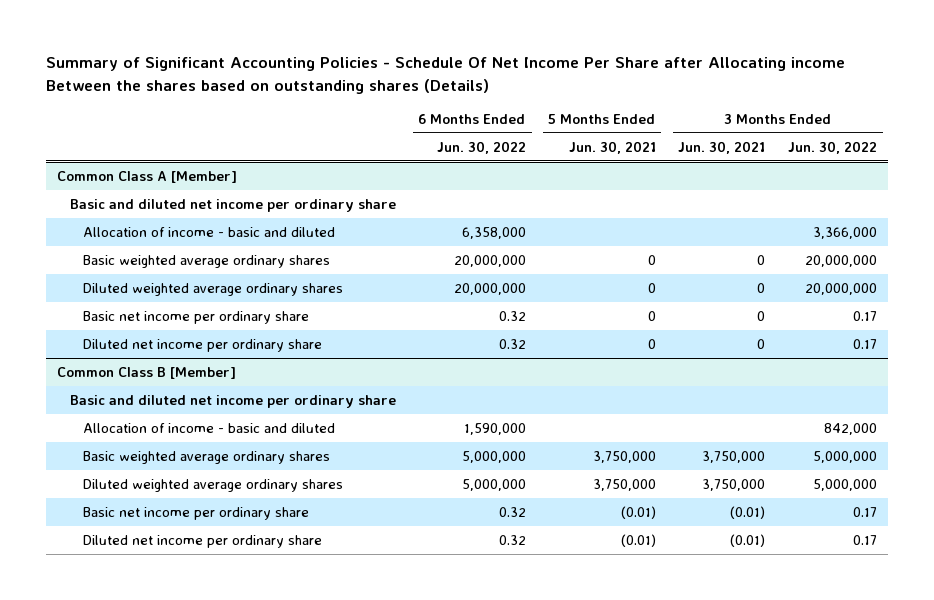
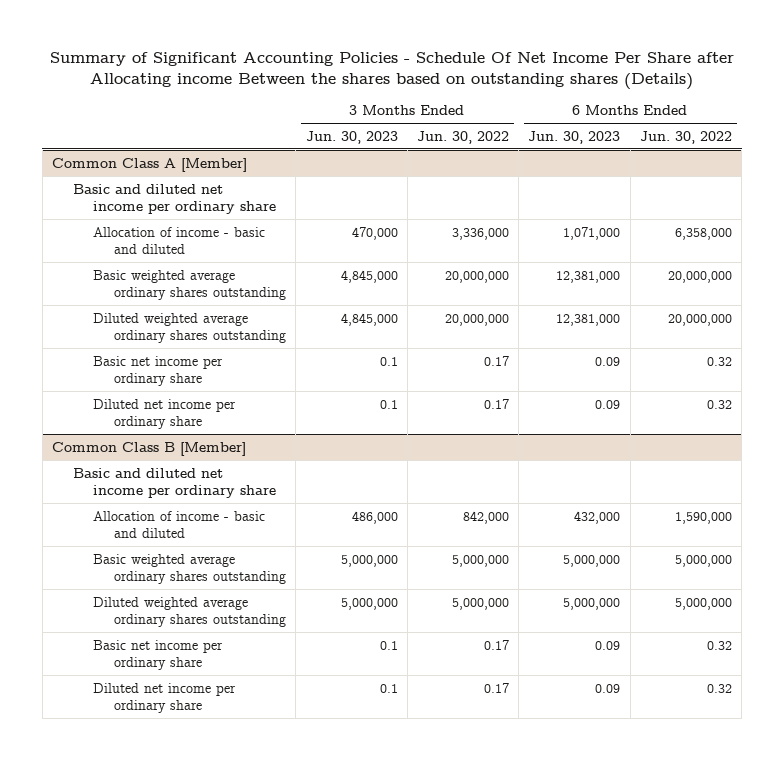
- | 6 Months Ended Jun. 30, 2022 | 5 Months Ended Jun. 30, 2021 | 3 Months Ended Jun. 30, 2021 | 3 Months Ended Jun. 30, 2022
+ | 3 Months Ended Jun. 30, 2023 | 3 Months Ended Jun. 30, 2022 | 6 Months Ended Jun. 30, 2023 | 6 Months Ended Jun. 30, 2022
@ Common Class A [Member]
- Allocation of income - basic and diluted | 6,358,000 | | | 3,366,000
- Basic weighted average ordinary shares | 20,000,000 | 0 | 0 | 20,000,000
- Diluted weighted average ordinary shares | 20,000,000 | 0 | 0 | 20,000,000
+ Allocation of income - basic and diluted | 470,000 | 3,336,000 | 1,071,000 | 6,358,000
+ Basic weighted average ordinary shares outstanding | 4,845,000 | 20,000,000 | 12,381,000 | 20,000,000
+ Diluted weighted average ordinary shares outstanding | 4,845,000 | 20,000,000 | 12,381,000 | 20,000,000
@ Common Class B [Member]
- Basic weighted average ordinary shares | 5,000,000 | 3,750,000 | 3,750,000 | 5,000,000
- Diluted weighted average ordinary shares | 5,000,000 | 3,750,000 | 3,750,000 | 5,000,000
+ Basic weighted average ordinary shares outstanding | 5,000,000 | 5,000,000 | 5,000,000 | 5,000,000
+ Diluted weighted average ordinary shares outstanding | 5,000,000 | 5,000,000 | 5,000,000 | 5,000,000

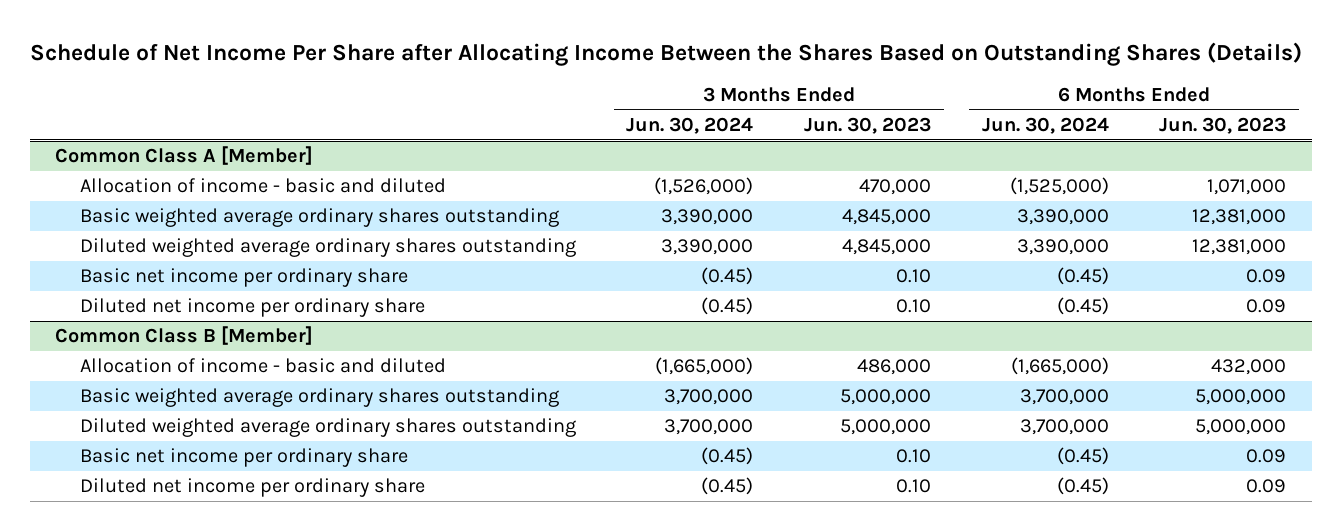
- Summary of Significant Accounting Policies - Schedule Of Net Income Per Share after Allocating income Between the shares based on outstanding shares (Details)
+ Schedule of Net Income Per Share after Allocating Income Between the Shares Based on Outstanding Shares (Details)
- | 3 Months Ended Jun. 30, 2023 | 3 Months Ended Jun. 30, 2022 | 6 Months Ended Jun. 30, 2023 | 6 Months Ended Jun. 30, 2022
+ | 3 Months Ended Jun. 30, 2024 | 3 Months Ended Jun. 30, 2023 | 6 Months Ended Jun. 30, 2024 | 6 Months Ended Jun. 30, 2023
@ Common Class A [Member]
- Basic and diluted net income per ordinary share
- Basic net income per ordinary share | 0.1 | 0.17 | 0.09 | 0.32
- Diluted net income per ordinary share | 0.1 | 0.17 | 0.09 | 0.32
+ Basic net income per ordinary share | (0.45) | 0.10 | (0.45) | 0.09
+ Diluted net income per ordinary share | (0.45) | 0.10 | (0.45) | 0.09
@ Common Class B [Member]
- Basic and diluted net income per ordinary share
- Basic net income per ordinary share | 0.1 | 0.17 | 0.09 | 0.32
- Diluted net income per ordinary share | 0.1 | 0.17 | 0.09 | 0.32
+ Basic net income per ordinary share | (0.45) | 0.10 | (0.45) | 0.09
+ Diluted net income per ordinary share | (0.45) | 0.10 | (0.45) | 0.09

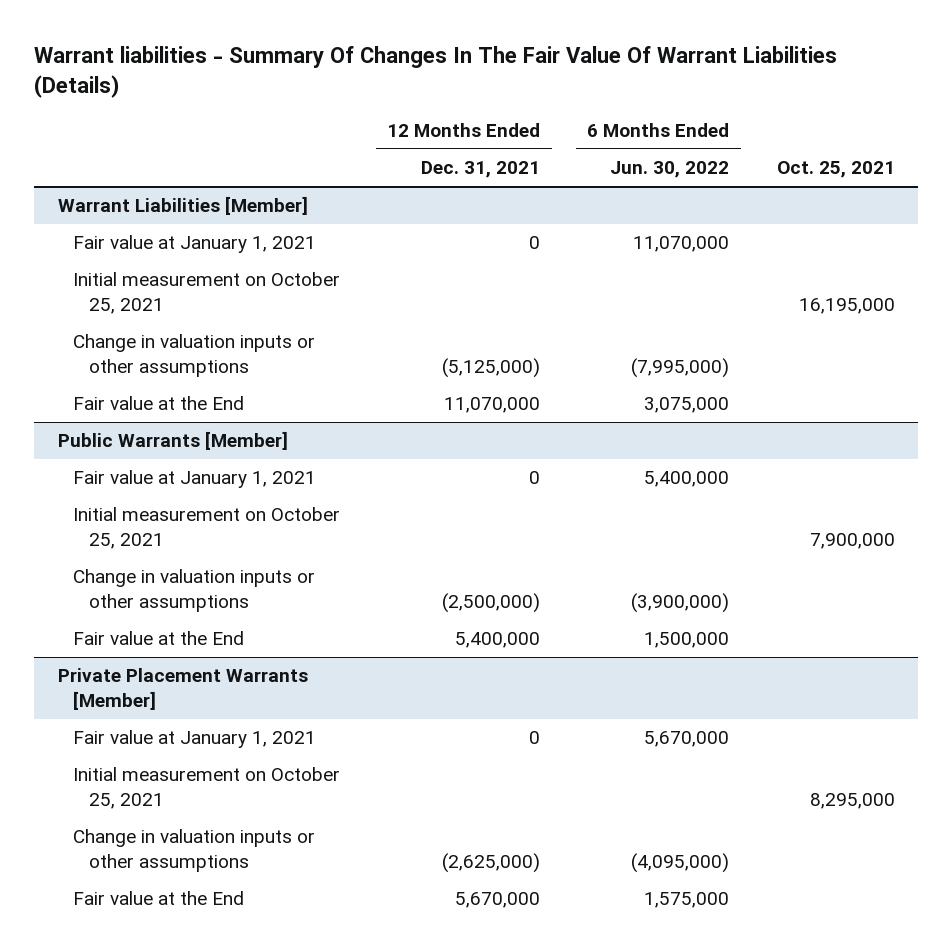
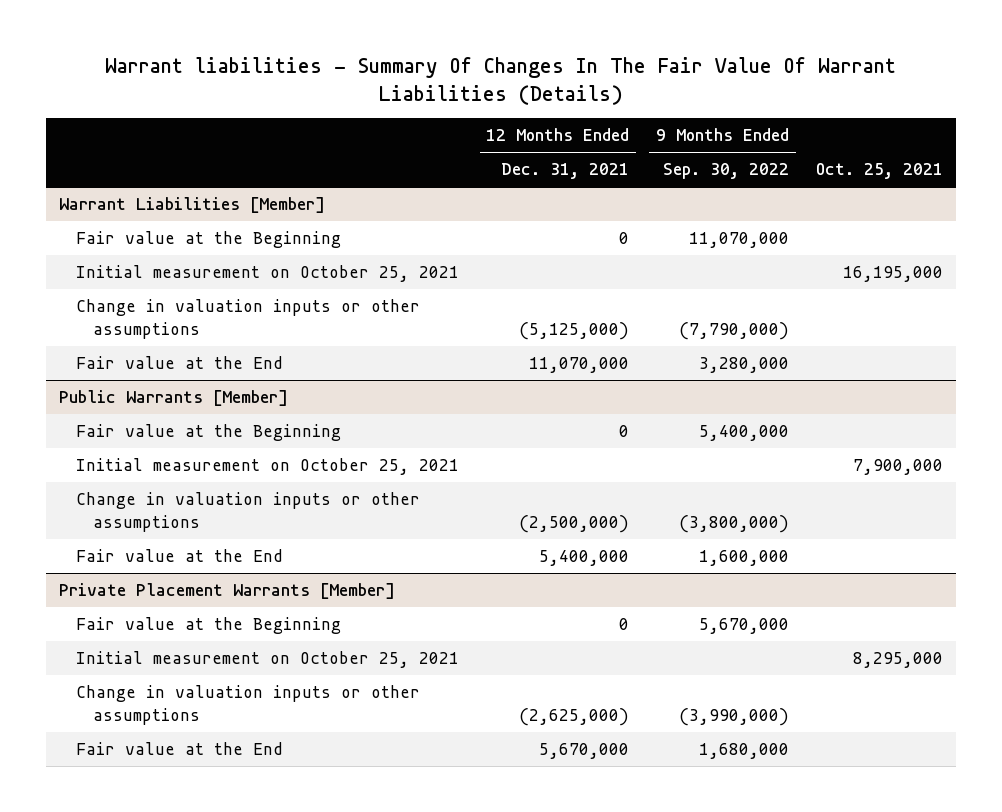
- | 12 Months Ended Dec. 31, 2021 | 6 Months Ended Jun. 30, 2022 | Oct. 25, 2021
+ | 12 Months Ended Dec. 31, 2021 | 9 Months Ended Sep. 30, 2022 | Oct. 25, 2021
@ Warrant Liabilities [Member]
- Fair value at January 1, 2021 | 0 | 11,070,000 |
+ Fair value at the Beginning | 0 | 11,070,000 |
@ Public Warrants [Member]
- Fair value at January 1, 2021 | 0 | 5,400,000 |
+ Fair value at the Beginning | 0 | 5,400,000 |
@ Private Placement Warrants [Member]
- Fair value at January 1, 2021 | 0 | 5,670,000 |
+ Fair value at the Beginning | 0 | 5,670,000 |

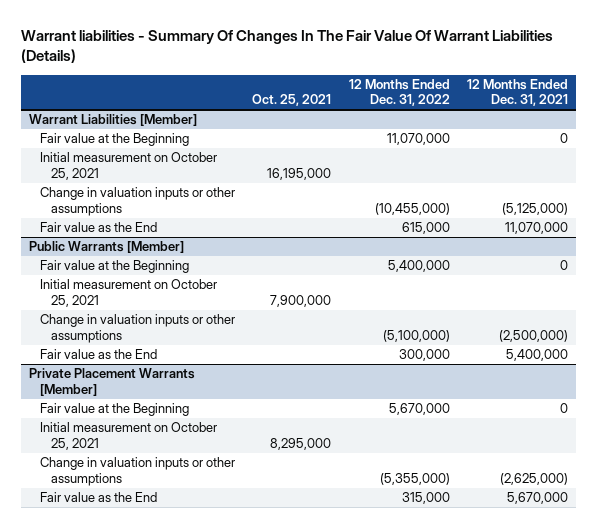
- | 12 Months Ended Dec. 31, 2021 | 9 Months Ended Sep. 30, 2022 | Oct. 25, 2021
+ | Oct. 25, 2021 | 12 Months Ended Dec. 31, 2022 | 12 Months Ended Dec. 31, 2021
@ Warrant Liabilities [Member]
- Fair value at the End | 11,070,000 | 3,280,000 |
+ Fair value as the End | | 615,000 | 11,070,000
@ Public Warrants [Member]
- Fair value at the End | 5,400,000 | 1,600,000 |
+ Fair value as the End | | 300,000 | 5,400,000
@ Private Placement Warrants [Member]
- Fair value at the End | 5,670,000 | 1,680,000 |
+ Fair value as the End | | 315,000 | 5,670,000

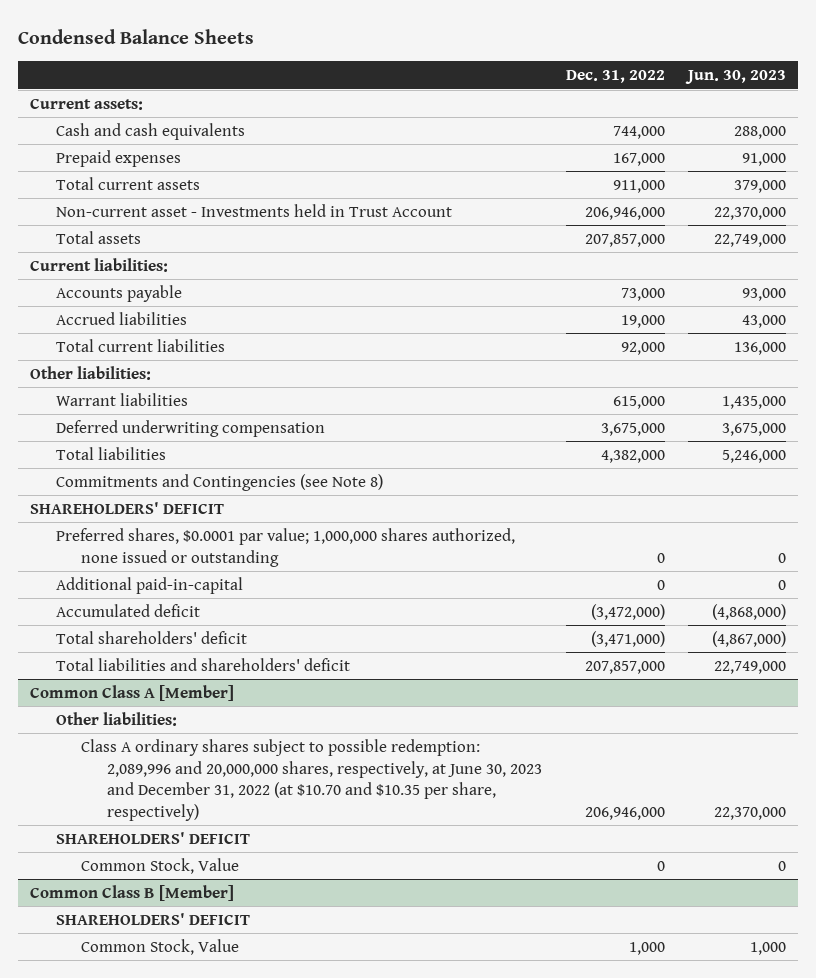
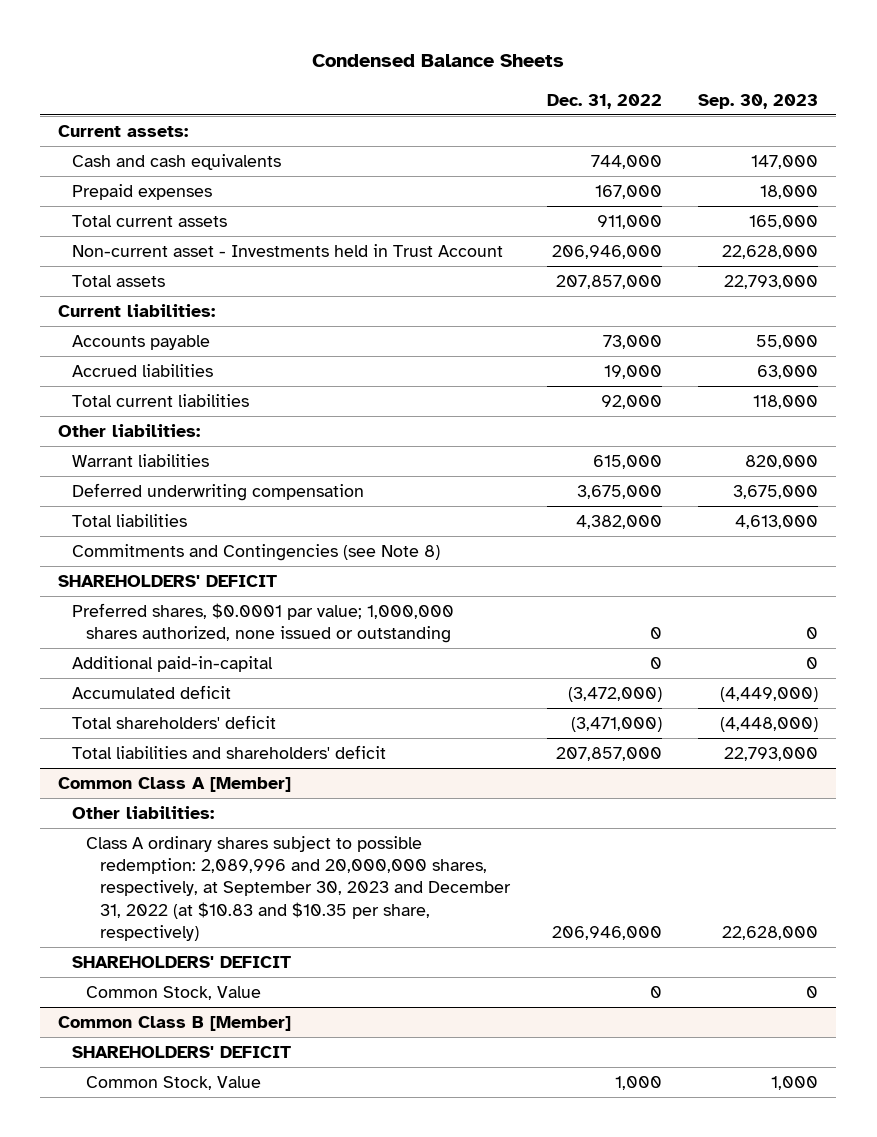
- | Dec. 31, 2022 | Jun. 30, 2023
+ | Dec. 31, 2022 | Sep. 30, 2023
@ Common Class A [Member]
- Class A ordinary shares subject to possible redemption: 2,089,996 and 20,000,000 shares, respectively, at June 30, 2023 and December 31, 2022 (at $10.70 and $10.35 per share, respectively) | 206,946,000 | 22,370,000
+ Class A ordinary shares subject to possible redemption: 2,089,996 and 20,000,000 shares, respectively, at September 30, 2023 and December 31, 2022 (at $10.83 and $10.35 per share, respectively) | 206,946,000 | 22,628,000

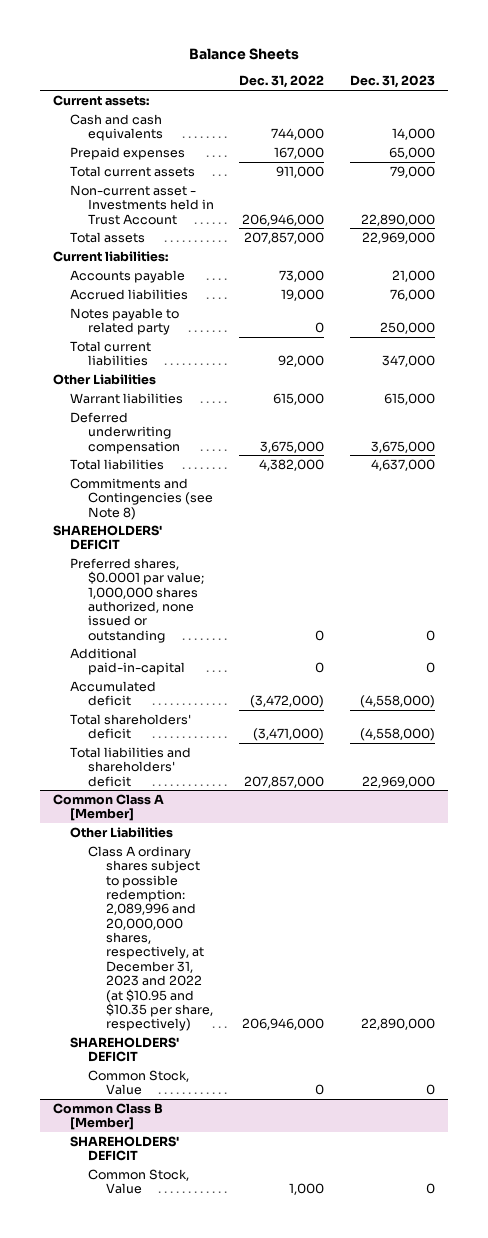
- Condensed Balance Sheets
+ Balance Sheets
- | Dec. 31, 2022 | Sep. 30, 2023
+ | Dec. 31, 2022 | Dec. 31, 2023
+ Notes payable to related party | 0 | 250,000
- Other liabilities:
+ Other Liabilities
@ Common Class A [Member]
- Other liabilities:
- Class A ordinary shares subject to possible redemption: 2,089,996 and 20,000,000 shares, respectively, at September 30, 2023 and December 31, 2022 (at $10.83 and $10.35 per share, respectively) | 206,946,000 | 22,628,000
+ Other Liabilities
+ Class A ordinary shares subject to possible redemption: 2,089,996 and 20,000,000 shares, respectively, at December 31, 2023 and 2022 (at $10.95 and $10.35 per share, respectively) | 206,946,000 | 22,890,000

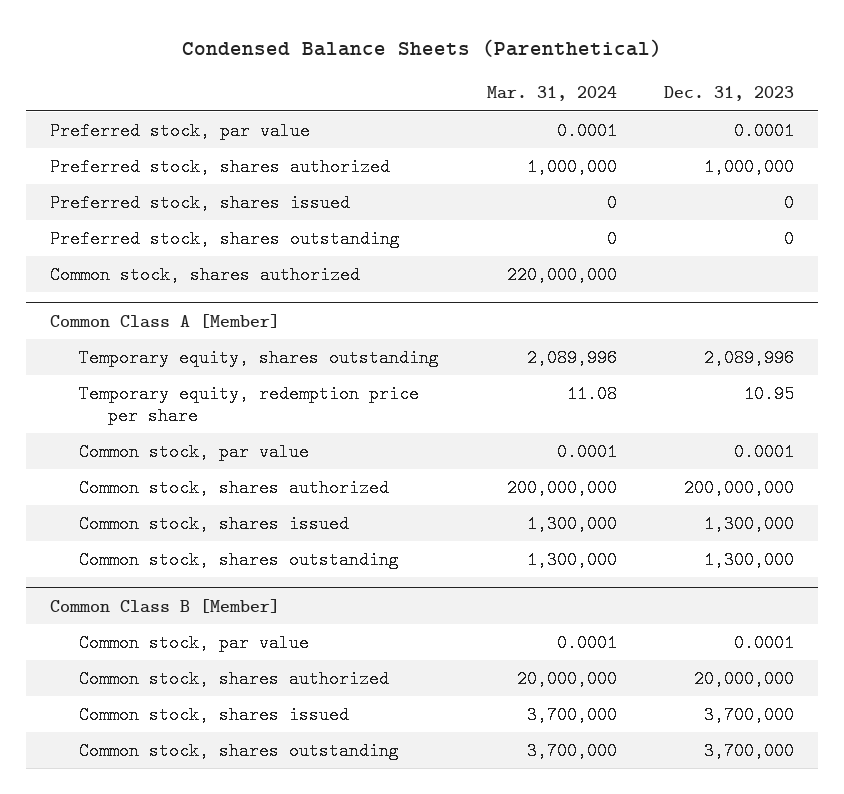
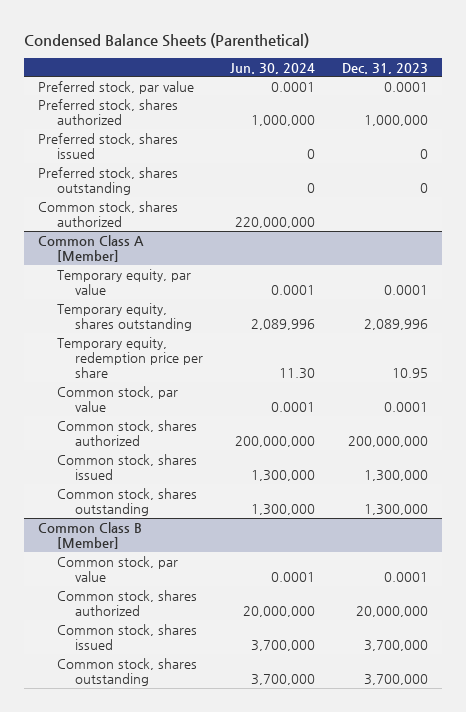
- | Mar. 31, 2024 | Dec. 31, 2023
+ | Jun. 30, 2024 | Dec. 31, 2023
@ Common Class A [Member]
+ Temporary equity, par value | 0.0001 | 0.0001

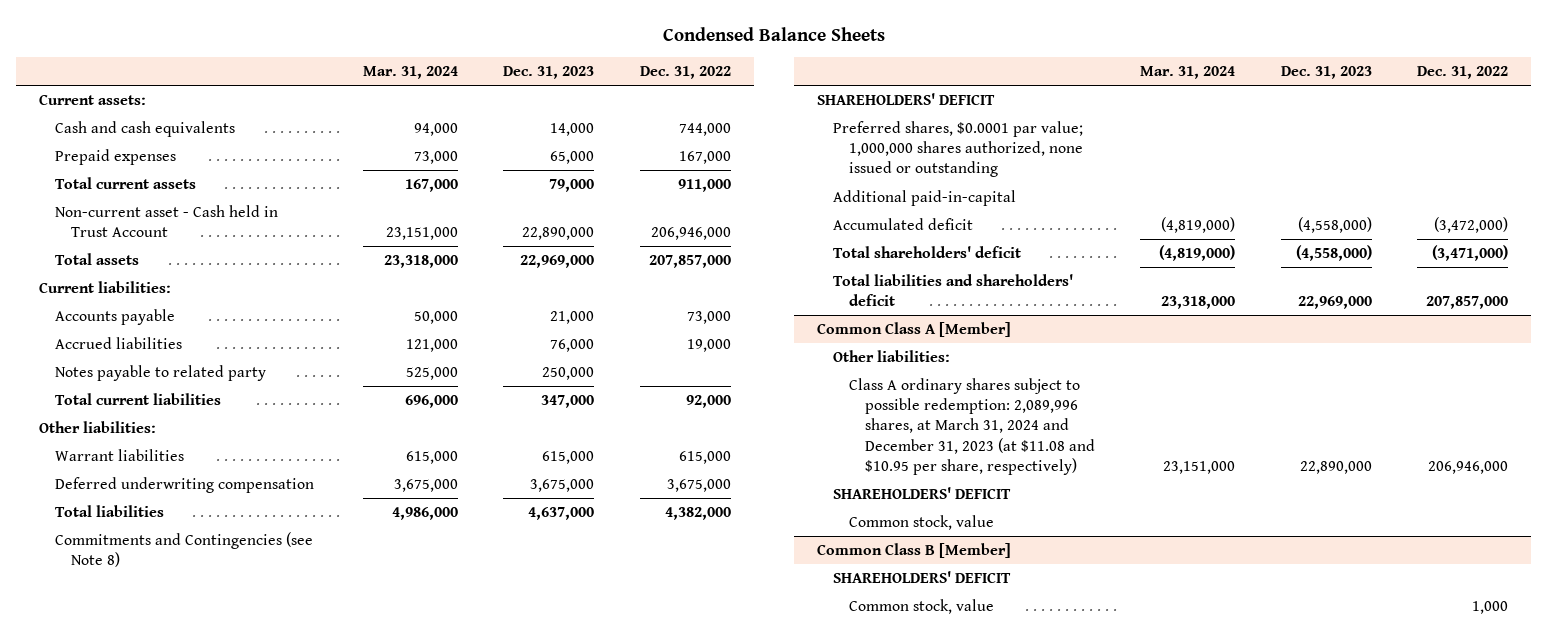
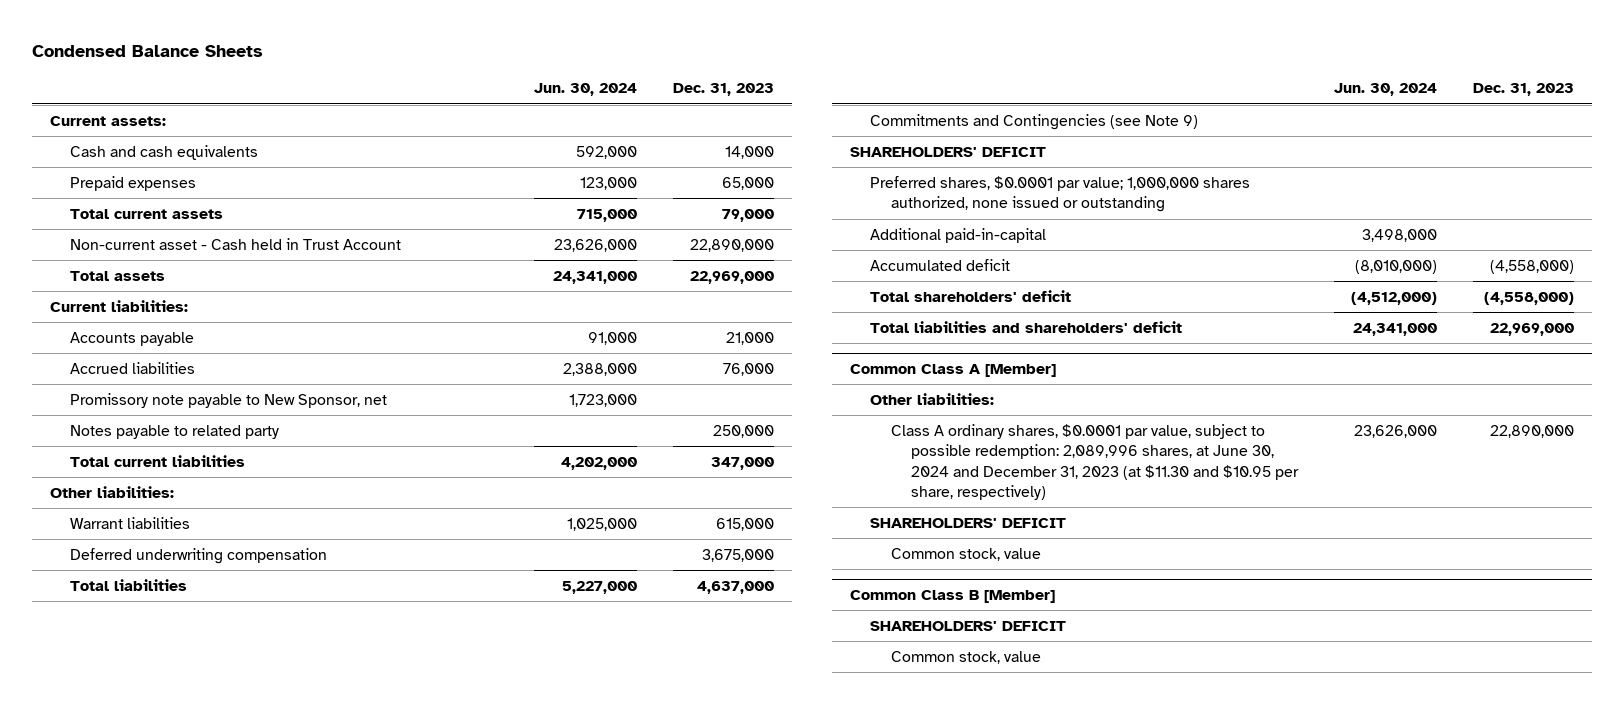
- | Mar. 31, 2024 | Dec. 31, 2023 | Dec. 31, 2022
+ | Jun. 30, 2024 | Dec. 31, 2023
+ Promissory note payable to New Sponsor, net | 1,723,000 |
- Commitments and Contingencies (see Note 8)
+ Commitments and Contingencies (see Note 9)
@ Common Class A [Member]
- Class A ordinary shares subject to possible redemption: 2,089,996 shares, at March 31, 2024 and December 31, 2023 (at $11.08 and $10.95 per share, respectively) | 23,151,000 | 22,890,000 | 206,946,000
+ Class A ordinary shares, $0.0001 par value, subject to possible redemption: 2,089,996 shares, at June 30, 2024 and December 31, 2023 (at $11.30 and $10.95 per share, respectively) | 23,626,000 | 22,890,000

